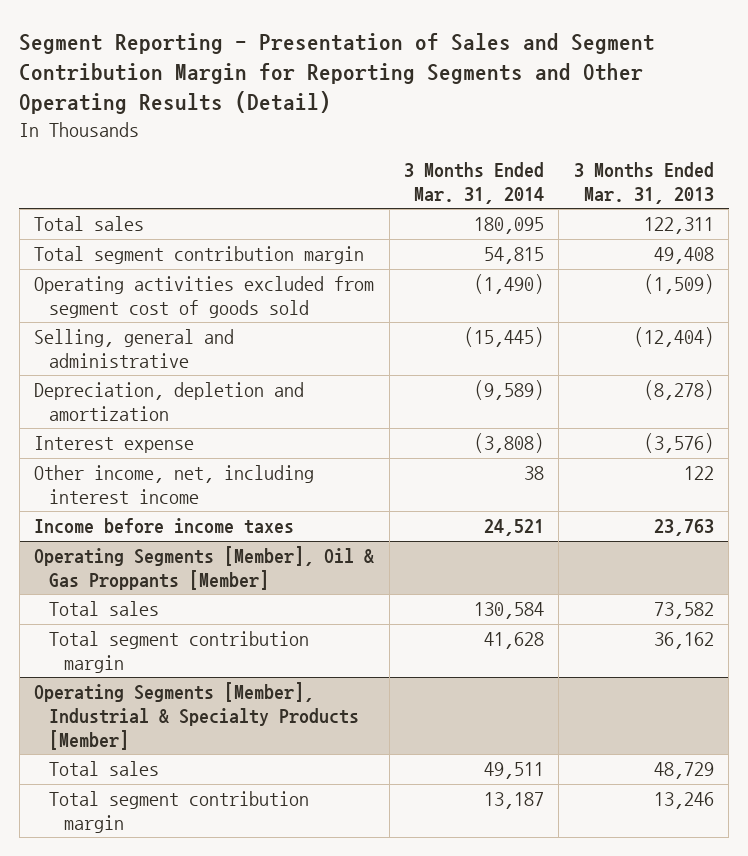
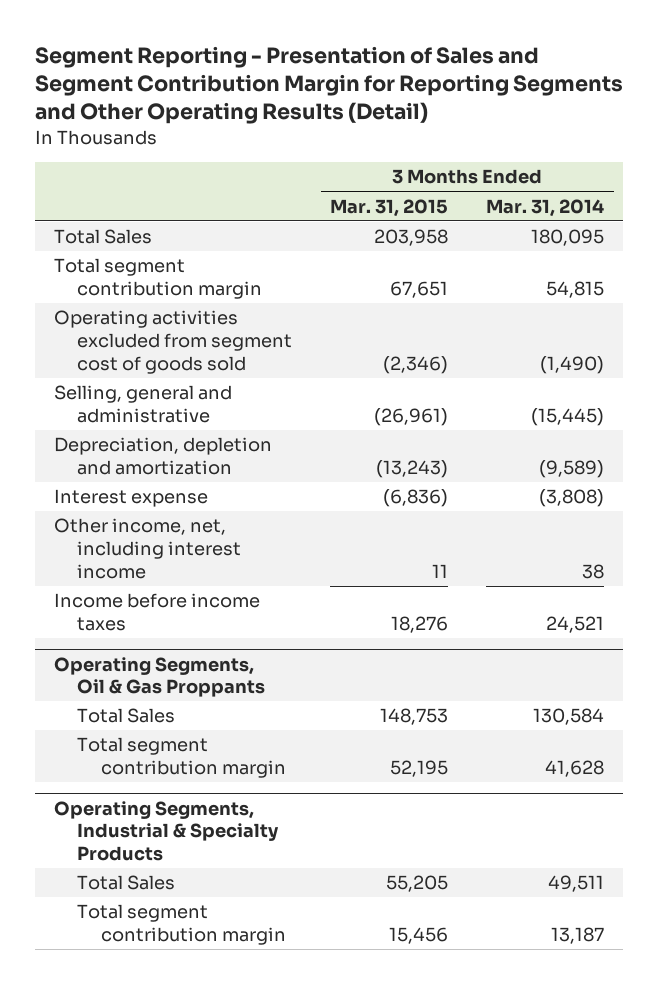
- | 3 Months Ended Mar. 31, 2014 | 3 Months Ended Mar. 31, 2013
+ | 3 Months Ended Mar. 31, 2015 | 3 Months Ended Mar. 31, 2014
- Total sales | 180,095 | 122,311
+ Total Sales | 203,958 | 180,095
- Operating Segments [Member], Oil & Gas Proppants [Member]
- Total sales | 130,584 | 73,582
+ Operating Segments, Oil & Gas Proppants
+ Total Sales | 148,753 | 130,584
- Operating Segments [Member], Industrial & Specialty Products [Member]
- Total sales | 49,511 | 48,729
+ Operating Segments, Industrial & Specialty Products
+ Total Sales | 55,205 | 49,511

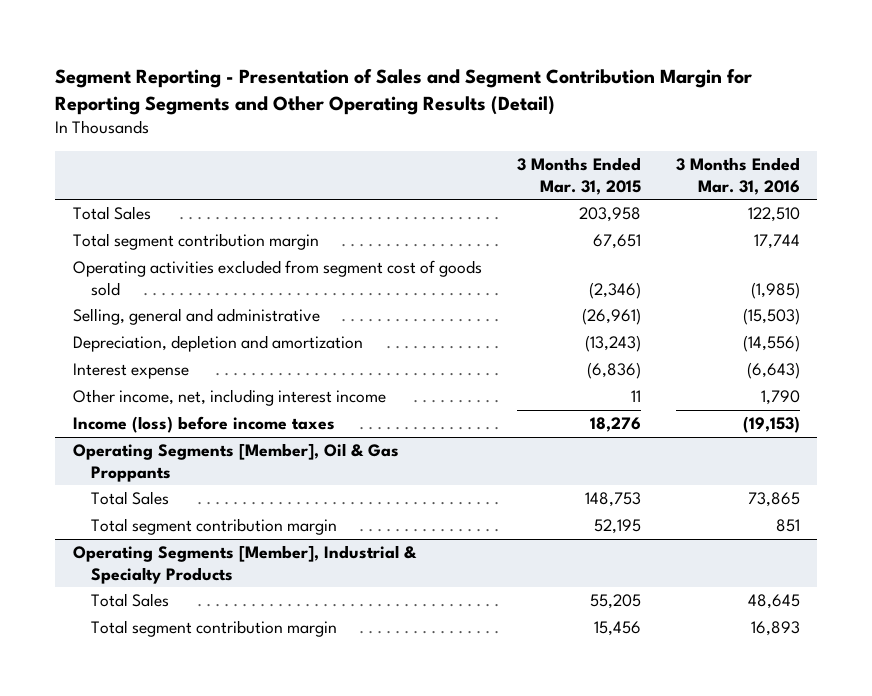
- | 3 Months Ended Mar. 31, 2015 | 3 Months Ended Mar. 31, 2014
+ | 3 Months Ended Mar. 31, 2015 | 3 Months Ended Mar. 31, 2016
- Income before income taxes | 18,276 | 24,521
- Operating Segments, Oil & Gas Proppants
+ Income (loss) before income taxes | 18,276 | (19,153)
+ Operating Segments [Member], Oil & Gas Proppants
- Operating Segments, Industrial & Specialty Products
+ Operating Segments [Member], Industrial & Specialty Products

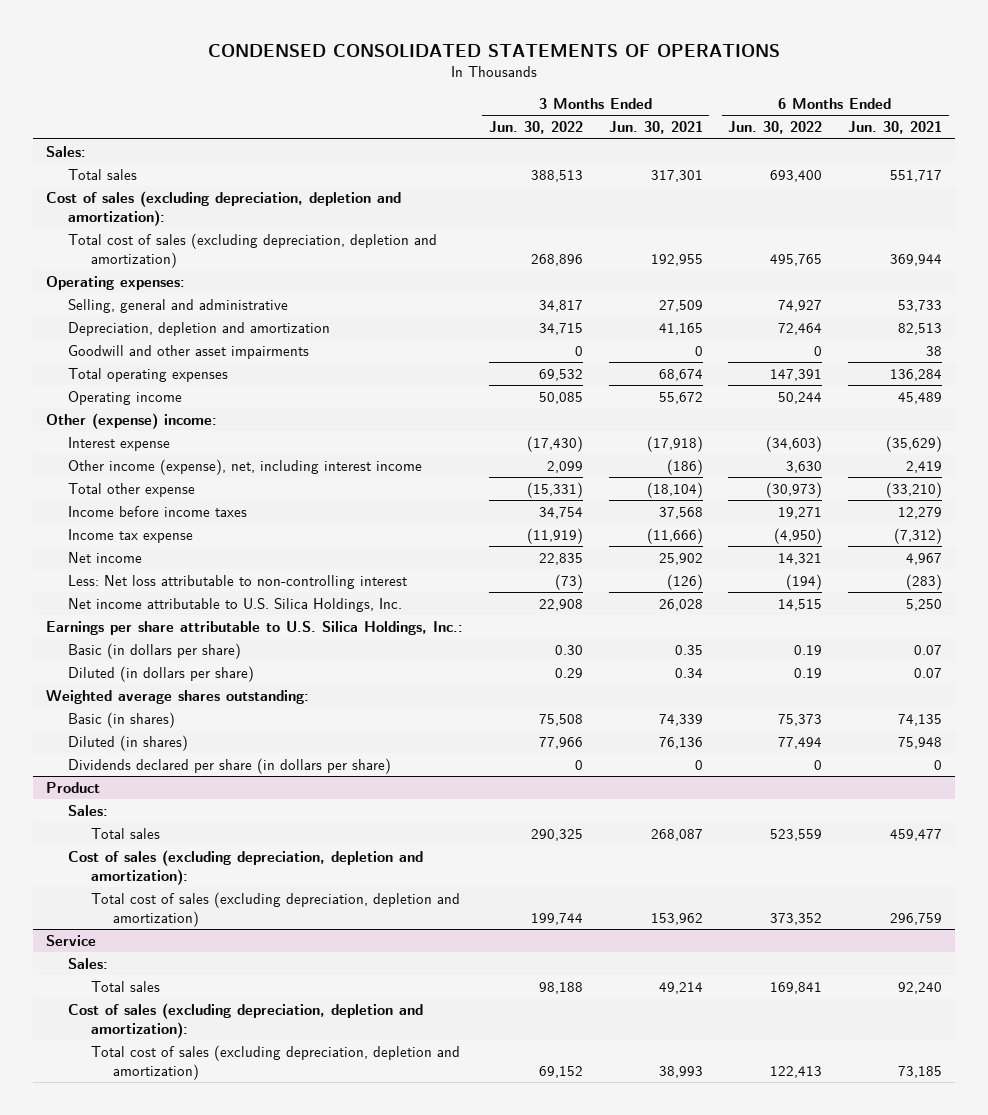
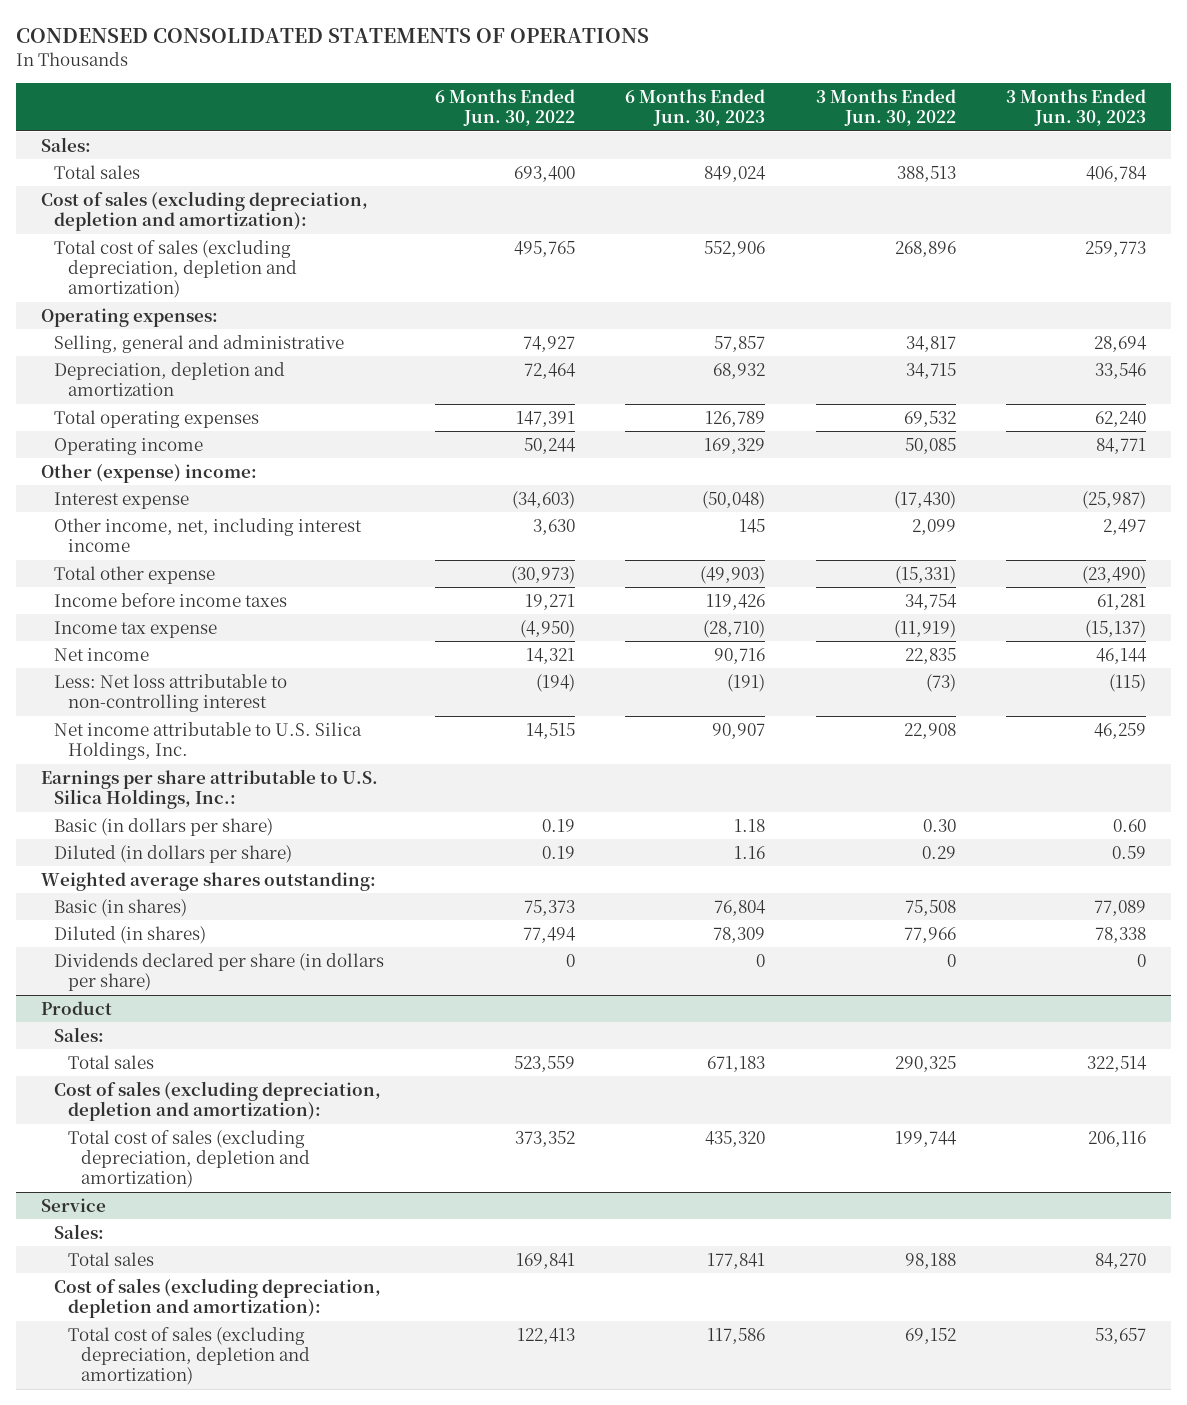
- | 3 Months Ended Jun. 30, 2022 | 3 Months Ended Jun. 30, 2021 | 6 Months Ended Jun. 30, 2022 | 6 Months Ended Jun. 30, 2021
+ | 6 Months Ended Jun. 30, 2022 | 6 Months Ended Jun. 30, 2023 | 3 Months Ended Jun. 30, 2022 | 3 Months Ended Jun. 30, 2023
- Goodwill and other asset impairments | 0 | 0 | 0 | 38
- Other income (expense), net, including interest income | 2,099 | (186) | 3,630 | 2,419
+ Other income, net, including interest income | 3,630 | 145 | 2,099 | 2,497

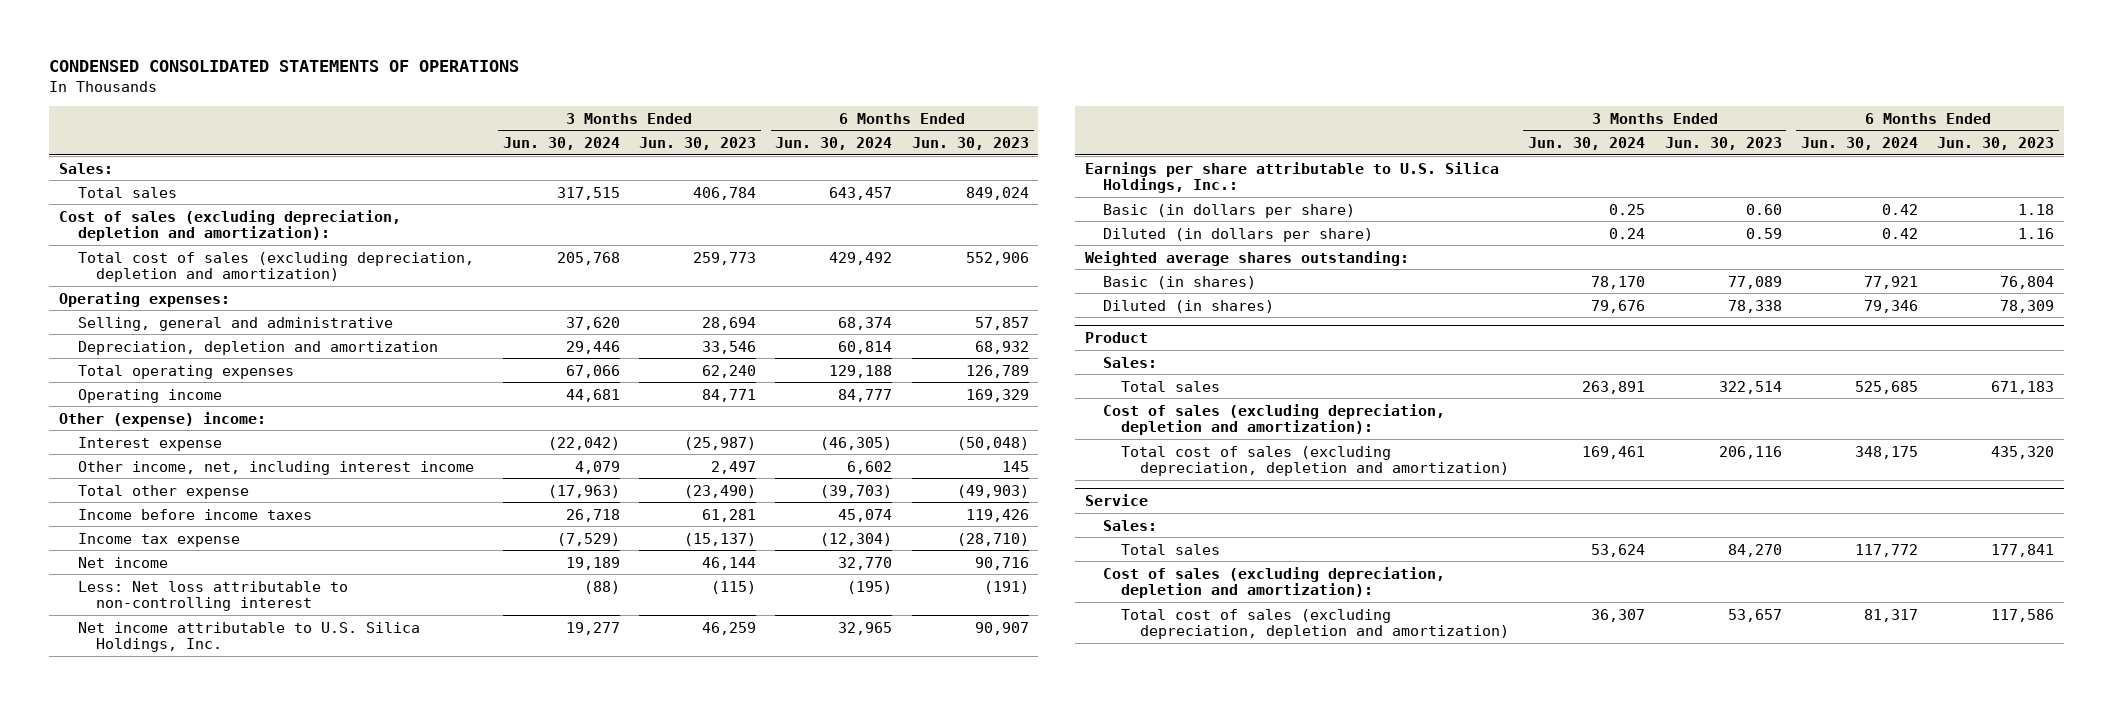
- | 6 Months Ended Jun. 30, 2022 | 6 Months Ended Jun. 30, 2023 | 3 Months Ended Jun. 30, 2022 | 3 Months Ended Jun. 30, 2023
+ | 3 Months Ended Jun. 30, 2024 | 3 Months Ended Jun. 30, 2023 | 6 Months Ended Jun. 30, 2024 | 6 Months Ended Jun. 30, 2023
- Dividends declared per share (in dollars per share) | 0 | 0 | 0 | 0

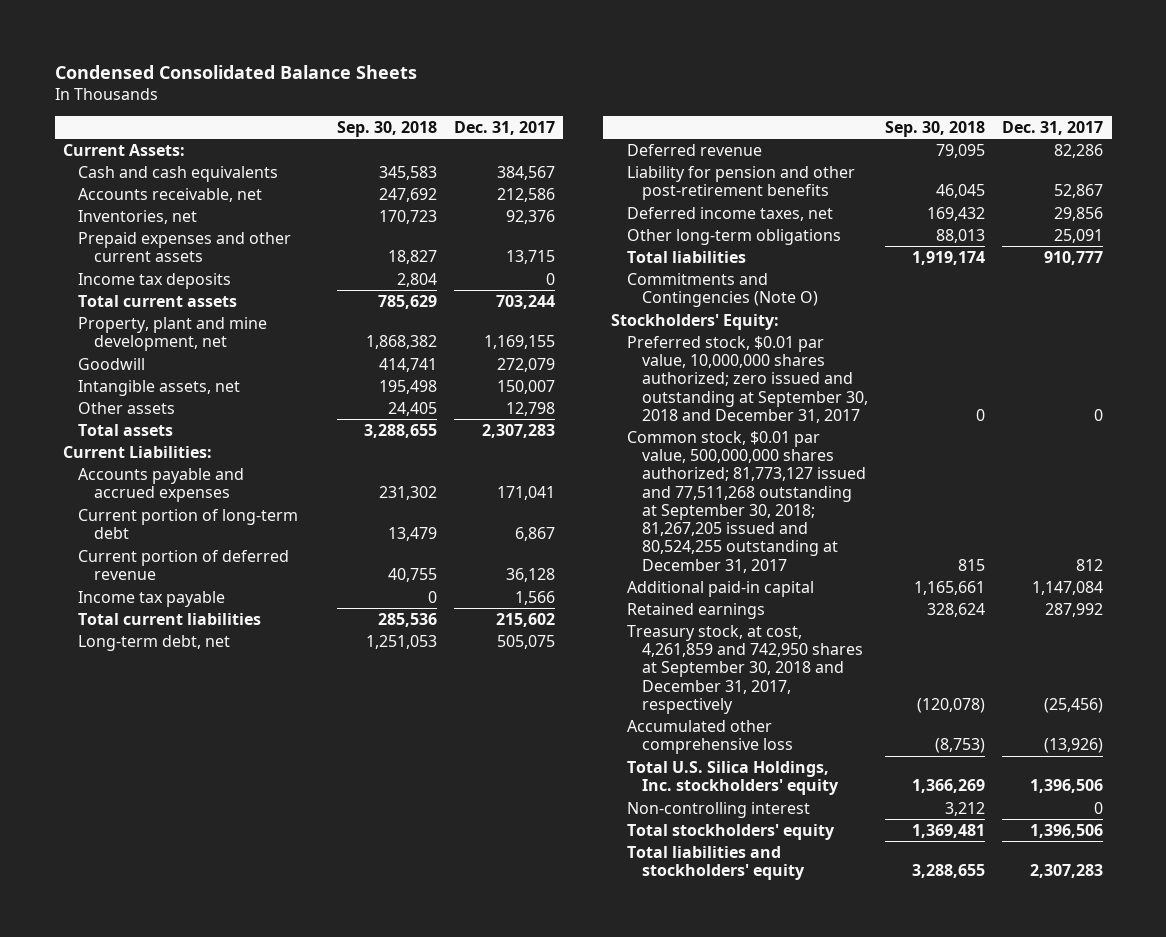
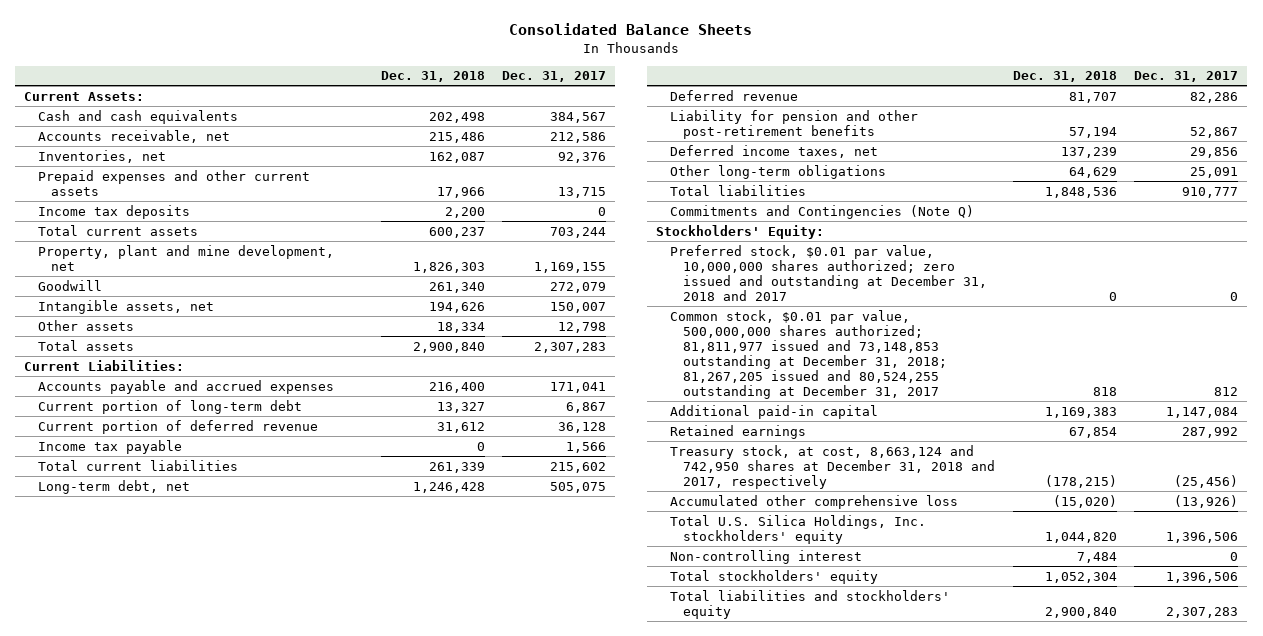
- Condensed Consolidated Balance Sheets
+ Consolidated Balance Sheets
- | Sep. 30, 2018 | Dec. 31, 2017
+ | Dec. 31, 2018 | Dec. 31, 2017
- Commitments and Contingencies (Note O)
+ Commitments and Contingencies (Note Q)
- Preferred stock, $0.01 par value, 10,000,000 shares authorized; zero issued and outstanding at September 30, 2018 and December 31, 2017 | 0 | 0
- Common stock, $0.01 par value, 500,000,000 shares authorized; 81,773,127 issued and 77,511,268 outstanding at September 30, 2018; 81,267,205 issued and 80,524,255 outstanding at December 31, 2017 | 815 | 812
+ Preferred stock, $0.01 par value, 10,000,000 shares authorized; zero issued and outstanding at December 31, 2018 and 2017 | 0 | 0
+ Common stock, $0.01 par value, 500,000,000 shares authorized; 81,811,977 issued and 73,148,853 outstanding at December 31, 2018; 81,267,205 issued and 80,524,255 outstanding at December 31, 2017 | 818 | 812
- Treasury stock, at cost, 4,261,859 and 742,950 shares at September 30, 2018 and December 31, 2017, respectively | (120,078) | (25,456)
+ Treasury stock, at cost, 8,663,124 and 742,950 shares at December 31, 2018 and 2017, respectively | (178,215) | (25,456)

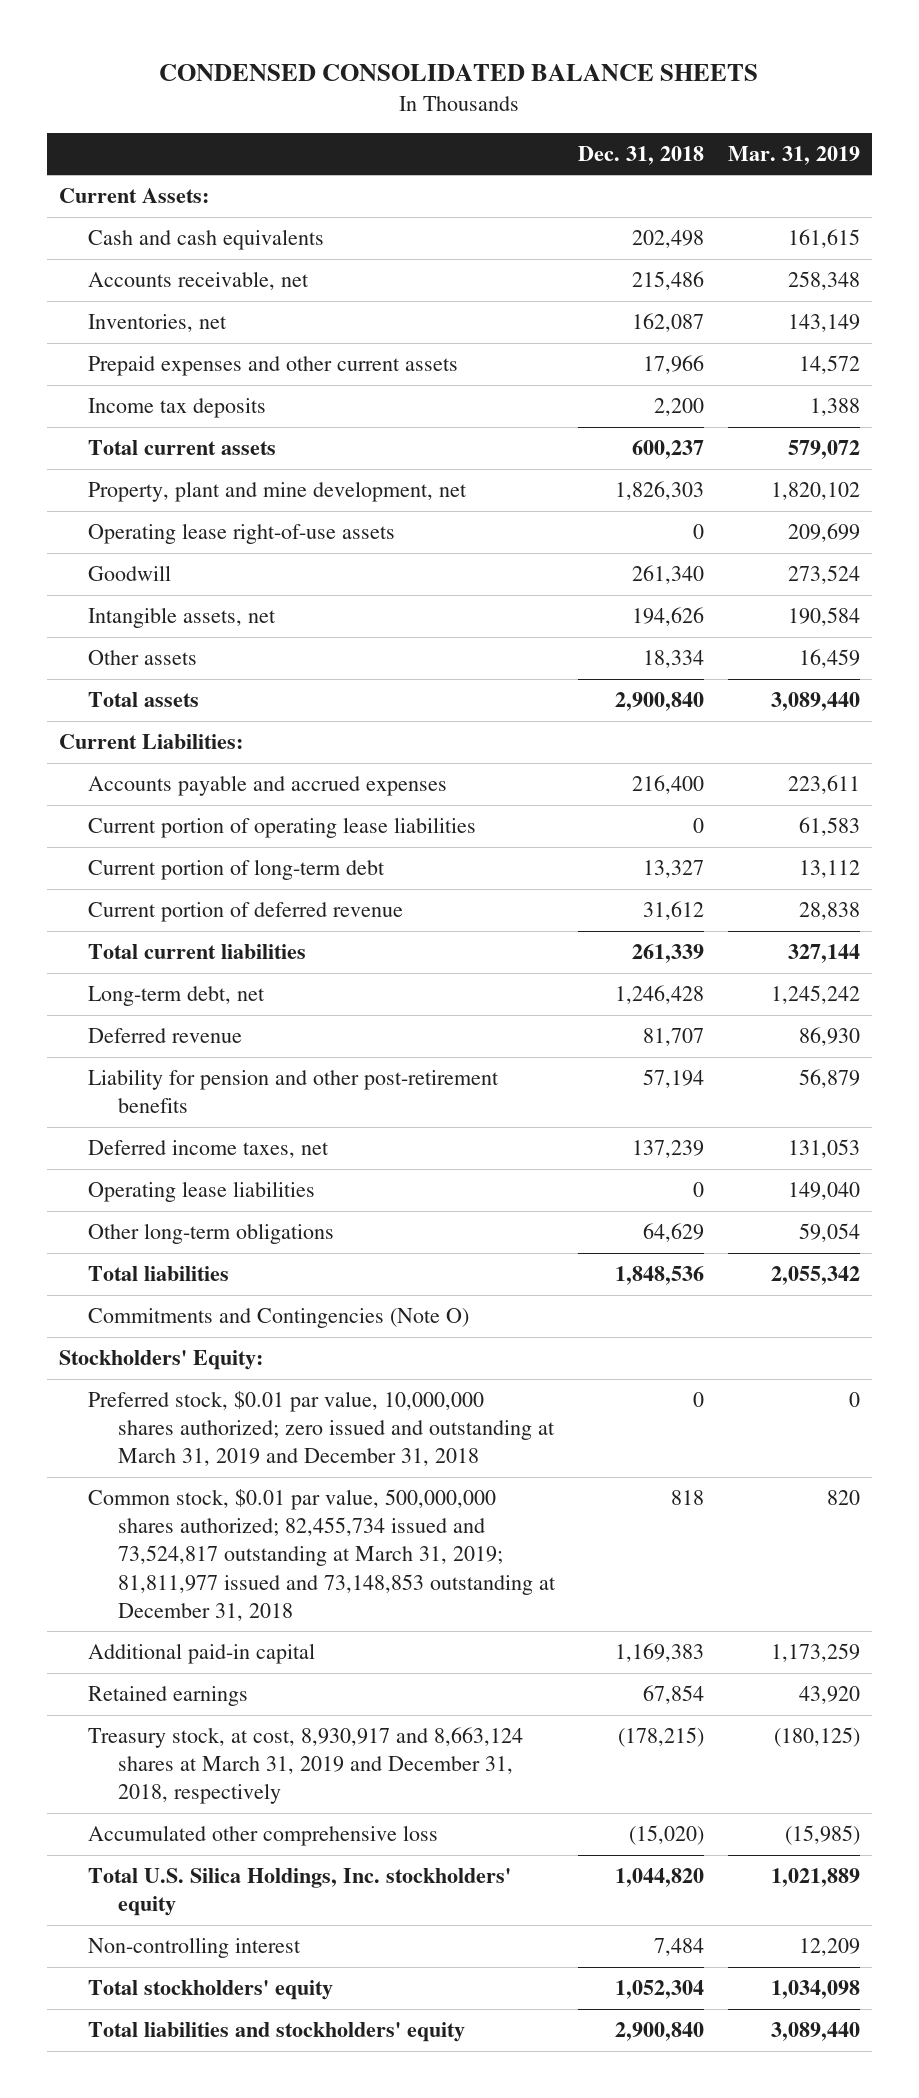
- Consolidated Balance Sheets
+ CONDENSED CONSOLIDATED BALANCE SHEETS
- | Dec. 31, 2018 | Dec. 31, 2017
+ | Dec. 31, 2018 | Mar. 31, 2019
+ Operating lease right-of-use assets | 0 | 209,699
+ Current portion of operating lease liabilities | 0 | 61,583
- Income tax payable | 0 | 1,566
+ Operating lease liabilities | 0 | 149,040
- Commitments and Contingencies (Note Q)
+ Commitments and Contingencies (Note O)
- Preferred stock, $0.01 par value, 10,000,000 shares authorized; zero issued and outstanding at December 31, 2018 and 2017 | 0 | 0
- Common stock, $0.01 par value, 500,000,000 shares authorized; 81,811,977 issued and 73,148,853 outstanding at December 31, 2018; 81,267,205 issued and 80,524,255 outstanding at December 31, 2017 | 818 | 812
+ Preferred stock, $0.01 par value, 10,000,000 shares authorized; zero issued and outstanding at March 31, 2019 and December 31, 2018 | 0 | 0
+ Common stock, $0.01 par value, 500,000,000 shares authorized; 82,455,734 issued and 73,524,817 outstanding at March 31, 2019; 81,811,977 issued and 73,148,853 outstanding at December 31, 2018 | 818 | 820
- Treasury stock, at cost, 8,663,124 and 742,950 shares at December 31, 2018 and 2017, respectively | (178,215) | (25,456)
+ Treasury stock, at cost, 8,930,917 and 8,663,124 shares at March 31, 2019 and December 31, 2018, respectively | (178,215) | (180,125)

